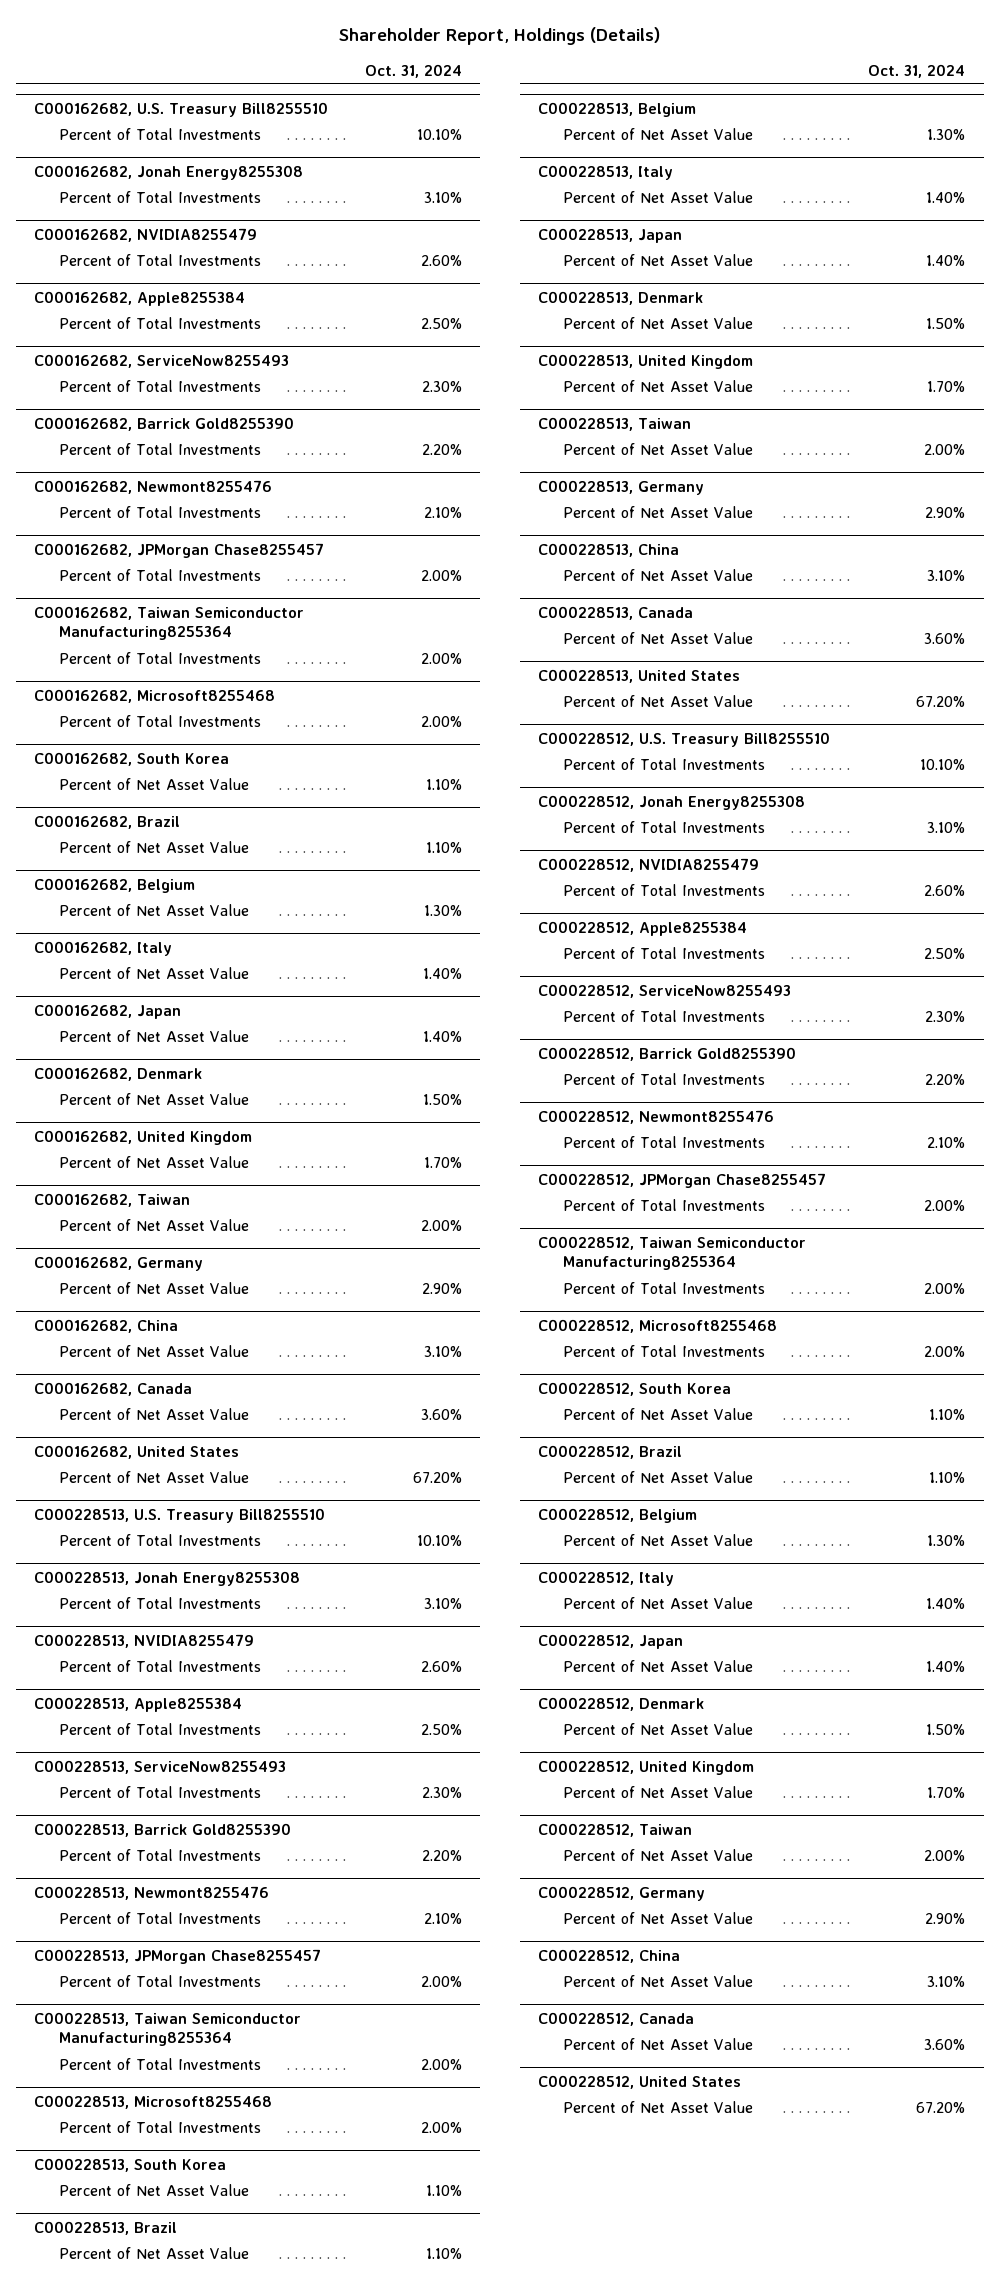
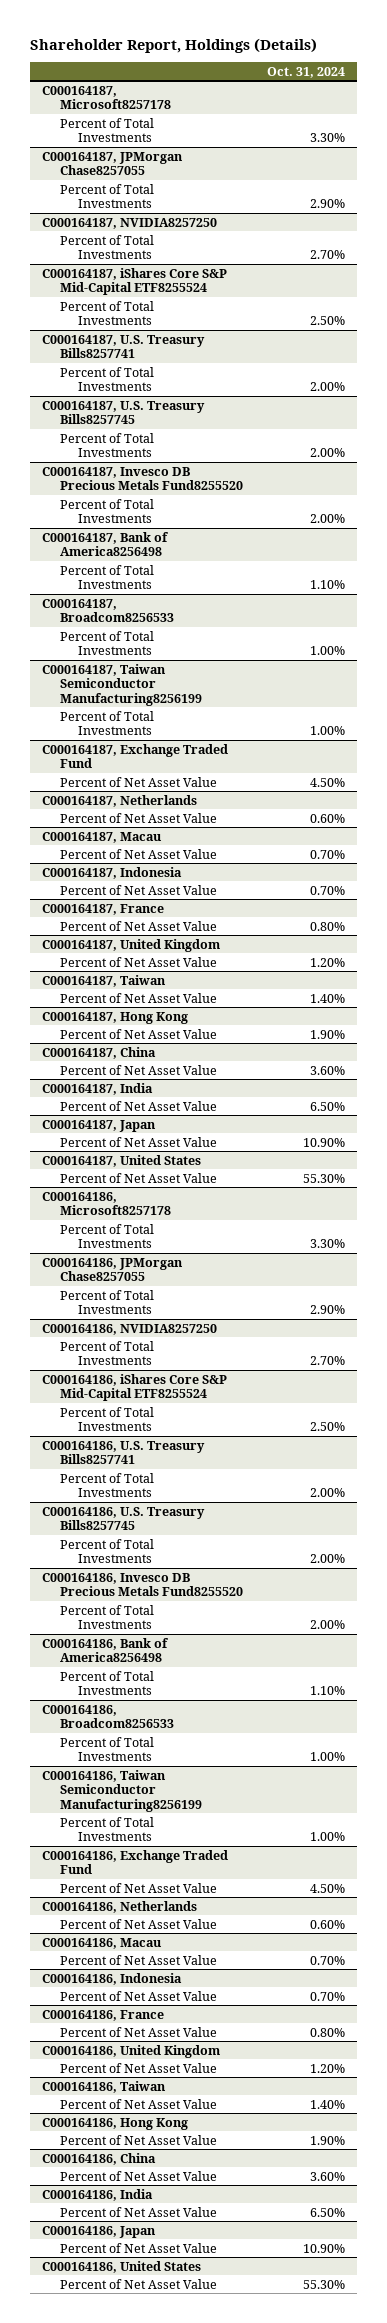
- C000162682, U.S. Treasury Bill8255510
- Percent of Total Investments | 10.10%
- C000162682, Jonah Energy8255308
- Percent of Total Investments | 3.10%
- C000162682, NVIDIA8255479
- Percent of Total Investments | 2.60%
- C000162682, Apple8255384
- Percent of Total Investments | 2.50%
- C000162682, ServiceNow8255493
- Percent of Total Investments | 2.30%
- C000162682, Barrick Gold8255390
- Percent of Total Investments | 2.20%
- C000162682, Newmont8255476
- Percent of Total Investments | 2.10%
- C000162682, JPMorgan Chase8255457
- Percent of Total Investments | 2.00%
- C000162682, Taiwan Semiconductor Manufacturing8255364
- Percent of Total Investments | 2.00%
- C000162682, Microsoft8255468
- Percent of Total Investments | 2.00%
- C000162682, South Korea
- Percent of Net Asset Value | 1.10%
- C000162682, Brazil
- Percent of Net Asset Value | 1.10%
- C000162682, Belgium
- Percent of Net Asset Value | 1.30%
- C000162682, Italy
- Percent of Net Asset Value | 1.40%
- C000162682, Japan
- Percent of Net Asset Value | 1.40%
- C000162682, Denmark
- Percent of Net Asset Value | 1.50%
- C000162682, United Kingdom
- Percent of Net Asset Value | 1.70%
- C000162682, Taiwan
- Percent of Net Asset Value | 2.00%
- C000162682, Germany
- Percent of Net Asset Value | 2.90%
- C000162682, China
- Percent of Net Asset Value | 3.10%
- C000162682, Canada
- Percent of Net Asset Value | 3.60%
- C000162682, United States
- Percent of Net Asset Value | 67.20%
- C000228513, U.S. Treasury Bill8255510
- Percent of Total Investments | 10.10%
- C000228513, Jonah Energy8255308
- Percent of Total Investments | 3.10%
- C000228513, NVIDIA8255479
- Percent of Total Investments | 2.60%
- C000228513, Apple8255384
+ C000164187, Microsoft8257178
+ Percent of Total Investments | 3.30%
+ C000164187, JPMorgan Chase8257055
+ Percent of Total Investments | 2.90%
+ C000164187, NVIDIA8257250
+ Percent of Total Investments | 2.70%
+ C000164187, iShares Core S&P Mid-Capital ETF8255524
- C000228513, ServiceNow8255493
- Percent of Total Investments | 2.30%
- C000228513, Barrick Gold8255390
- Percent of Total Investments | 2.20%
- C000228513, Newmont8255476
- Percent of Total Investments | 2.10%
- C000228513, JPMorgan Chase8255457
+ C000164187, U.S. Treasury Bills8257741
- C000228513, Taiwan Semiconductor Manufacturing8255364
+ C000164187, U.S. Treasury Bills8257745
- C000228513, Microsoft8255468
+ C000164187, Invesco DB Precious Metals Fund8255520
- C000228513, South Korea
- Percent of Net Asset Value | 1.10%
- C000228513, Brazil
- Percent of Net Asset Value | 1.10%
- C000228513, Belgium
- Percent of Net Asset Value | 1.30%
- C000228513, Italy
- Percent of Net Asset Value | 1.40%
- C000228513, Japan
+ C000164187, Bank of America8256498
+ Percent of Total Investments | 1.10%
+ C000164187, Broadcom8256533
+ Percent of Total Investments | 1.00%
+ C000164187, Taiwan Semiconductor Manufacturing8256199
+ Percent of Total Investments | 1.00%
+ C000164187, Exchange Traded Fund
+ Percent of Net Asset Value | 4.50%
+ C000164187, Netherlands
+ Percent of Net Asset Value | 0.60%
+ C000164187, Macau
+ Percent of Net Asset Value | 0.70%
+ C000164187, Indonesia
+ Percent of Net Asset Value | 0.70%
+ C000164187, France
+ Percent of Net Asset Value | 0.80%
+ C000164187, United Kingdom
+ Percent of Net Asset Value | 1.20%
+ C000164187, Taiwan
- C000228513, Denmark
- Percent of Net Asset Value | 1.50%
- C000228513, United Kingdom
- Percent of Net Asset Value | 1.70%
- C000228513, Taiwan
- Percent of Net Asset Value | 2.00%
- C000228513, Germany
- Percent of Net Asset Value | 2.90%
- C000228513, China
- Percent of Net Asset Value | 3.10%
- C000228513, Canada
+ C000164187, Hong Kong
+ Percent of Net Asset Value | 1.90%
+ C000164187, China
- C000228513, United States
- Percent of Net Asset Value | 67.20%
- C000228512, U.S. Treasury Bill8255510
- Percent of Total Investments | 10.10%
- C000228512, Jonah Energy8255308
- Percent of Total Investments | 3.10%
- C000228512, NVIDIA8255479
- Percent of Total Investments | 2.60%
- C000228512, Apple8255384
+ C000164187, India
+ Percent of Net Asset Value | 6.50%
+ C000164187, Japan
+ Percent of Net Asset Value | 10.90%
+ C000164187, United States
+ Percent of Net Asset Value | 55.30%
+ C000164186, Microsoft8257178
+ Percent of Total Investments | 3.30%
+ C000164186, JPMorgan Chase8257055
+ Percent of Total Investments | 2.90%
+ C000164186, NVIDIA8257250
+ Percent of Total Investments | 2.70%
+ C000164186, iShares Core S&P Mid-Capital ETF8255524
- C000228512, ServiceNow8255493
- Percent of Total Investments | 2.30%
- C000228512, Barrick Gold8255390
- Percent of Total Investments | 2.20%
- C000228512, Newmont8255476
- Percent of Total Investments | 2.10%
- C000228512, JPMorgan Chase8255457
+ C000164186, U.S. Treasury Bills8257741
- C000228512, Taiwan Semiconductor Manufacturing8255364
+ C000164186, U.S. Treasury Bills8257745
- C000228512, Microsoft8255468
+ C000164186, Invesco DB Precious Metals Fund8255520
- C000228512, South Korea
- Percent of Net Asset Value | 1.10%
- C000228512, Brazil
- Percent of Net Asset Value | 1.10%
- C000228512, Belgium
- Percent of Net Asset Value | 1.30%
- C000228512, Italy
- Percent of Net Asset Value | 1.40%
- C000228512, Japan
+ C000164186, Bank of America8256498
+ Percent of Total Investments | 1.10%
+ C000164186, Broadcom8256533
+ Percent of Total Investments | 1.00%
+ C000164186, Taiwan Semiconductor Manufacturing8256199
+ Percent of Total Investments | 1.00%
+ C000164186, Exchange Traded Fund
+ Percent of Net Asset Value | 4.50%
+ C000164186, Netherlands
+ Percent of Net Asset Value | 0.60%
+ C000164186, Macau
+ Percent of Net Asset Value | 0.70%
+ C000164186, Indonesia
+ Percent of Net Asset Value | 0.70%
+ C000164186, France
+ Percent of Net Asset Value | 0.80%
+ C000164186, United Kingdom
+ Percent of Net Asset Value | 1.20%
+ C000164186, Taiwan
- C000228512, Denmark
- Percent of Net Asset Value | 1.50%
- C000228512, United Kingdom
- Percent of Net Asset Value | 1.70%
- C000228512, Taiwan
- Percent of Net Asset Value | 2.00%
- C000228512, Germany
- Percent of Net Asset Value | 2.90%
- C000228512, China
- Percent of Net Asset Value | 3.10%
- C000228512, Canada
+ C000164186, Hong Kong
+ Percent of Net Asset Value | 1.90%
+ C000164186, China
- C000228512, United States
- Percent of Net Asset Value | 67.20%
+ C000164186, India
+ Percent of Net Asset Value | 6.50%
+ C000164186, Japan
+ Percent of Net Asset Value | 10.90%
+ C000164186, United States
+ Percent of Net Asset Value | 55.30%

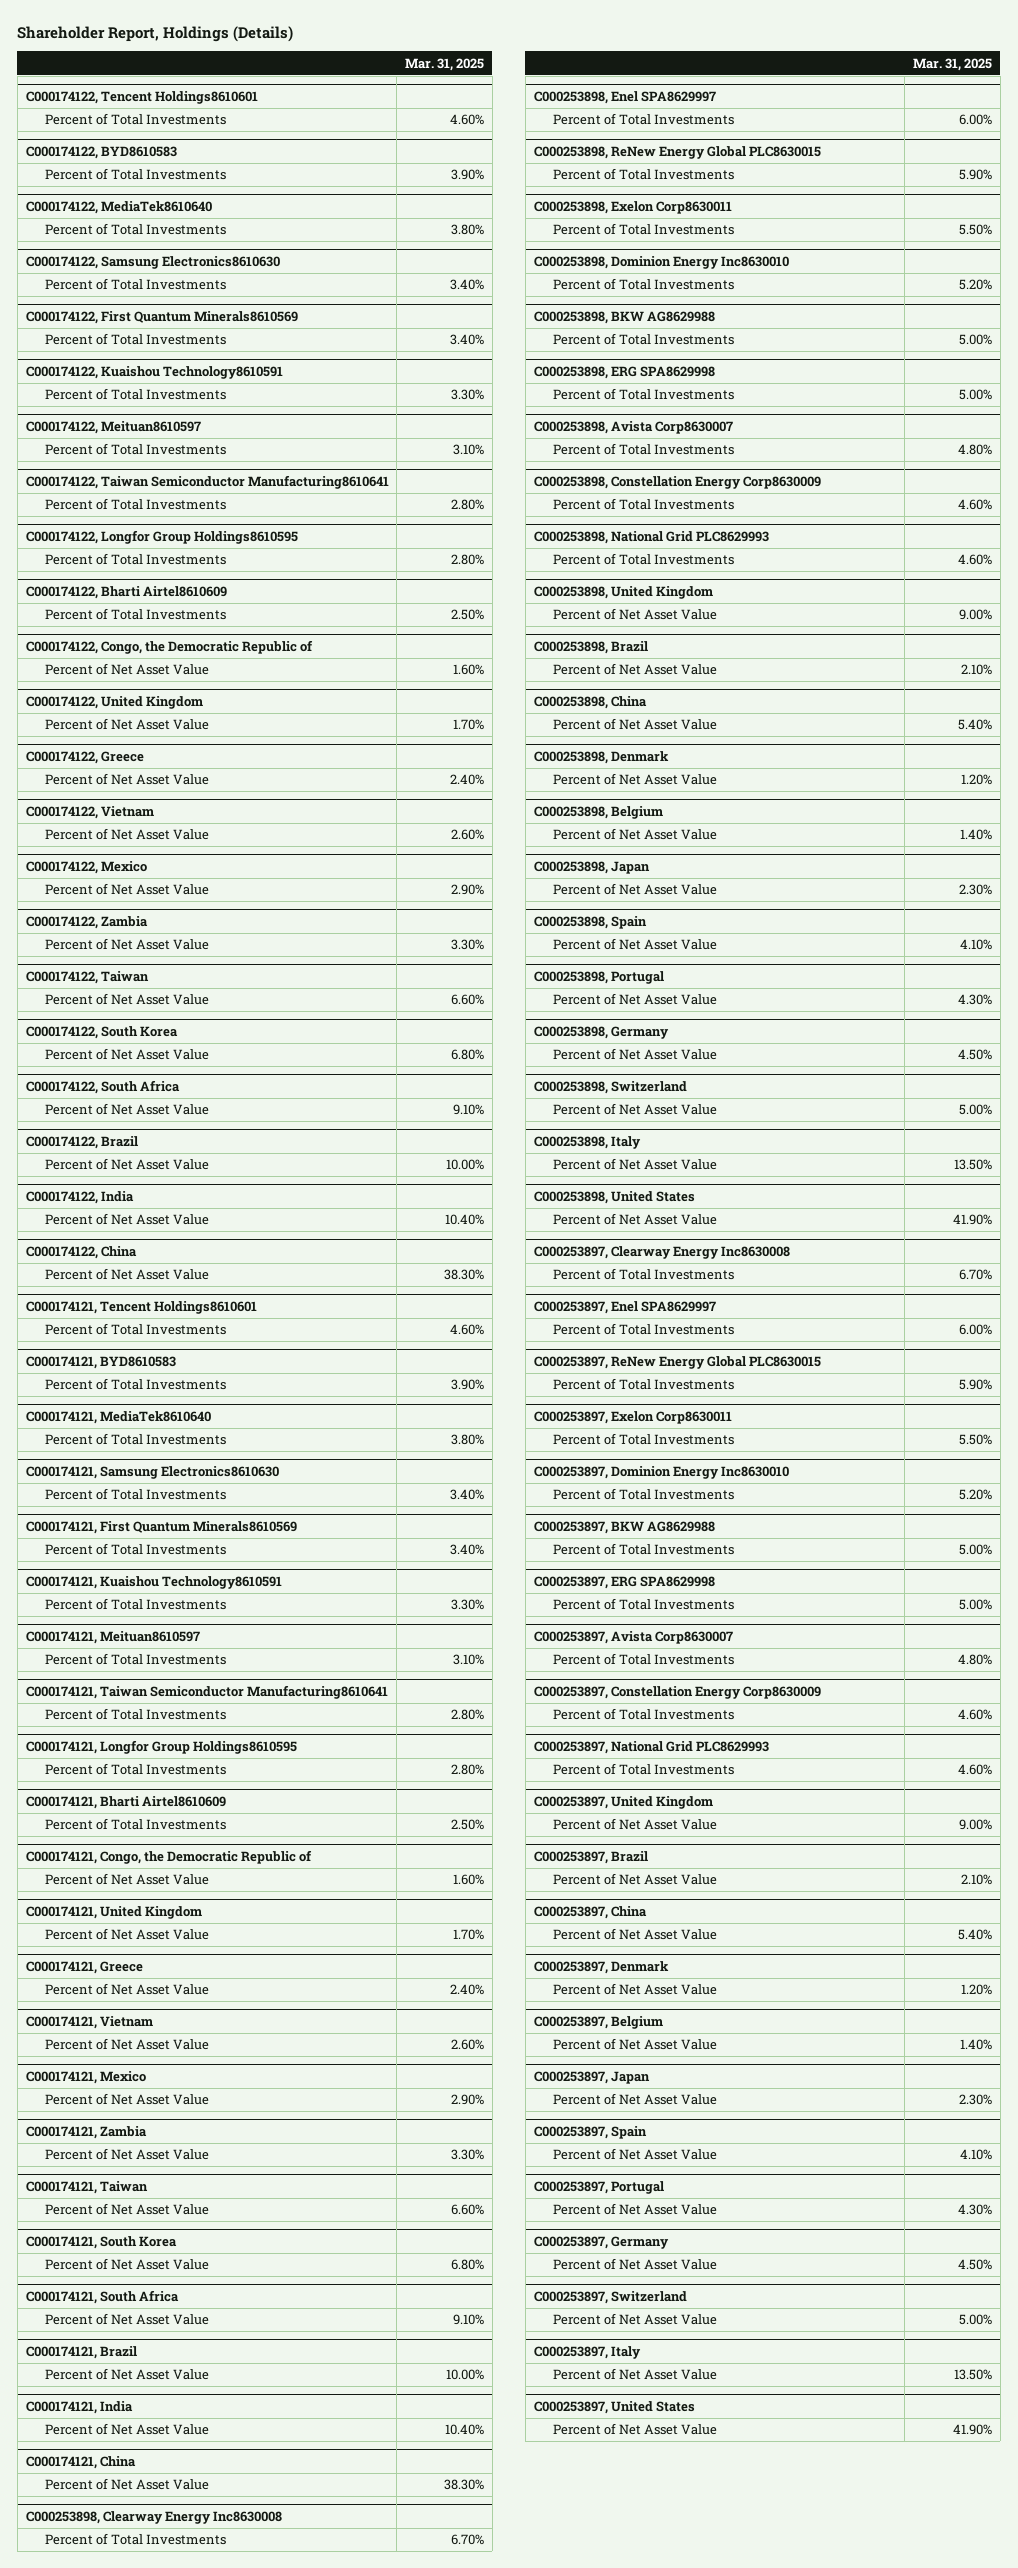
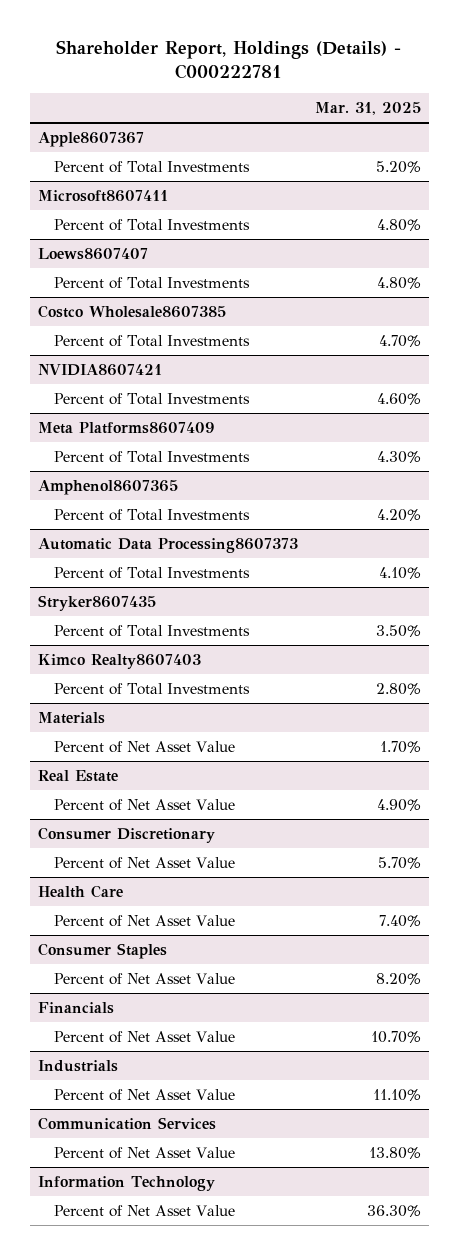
- Shareholder Report, Holdings (Details)
+ Shareholder Report, Holdings (Details) - C000222781
- C000174122, Tencent Holdings8610601
- Percent of Total Investments | 4.60%
- C000174122, BYD8610583
- Percent of Total Investments | 3.90%
- C000174122, MediaTek8610640
- Percent of Total Investments | 3.80%
- C000174122, Samsung Electronics8610630
- Percent of Total Investments | 3.40%
- C000174122, First Quantum Minerals8610569
- Percent of Total Investments | 3.40%
- C000174122, Kuaishou Technology8610591
- Percent of Total Investments | 3.30%
- C000174122, Meituan8610597
- Percent of Total Investments | 3.10%
- C000174122, Taiwan Semiconductor Manufacturing8610641
- Percent of Total Investments | 2.80%
- C000174122, Longfor Group Holdings8610595
- Percent of Total Investments | 2.80%
- C000174122, Bharti Airtel8610609
- Percent of Total Investments | 2.50%
- C000174122, Congo, the Democratic Republic of
- Percent of Net Asset Value | 1.60%
- C000174122, United Kingdom
- Percent of Net Asset Value | 1.70%
- C000174122, Greece
- Percent of Net Asset Value | 2.40%
- C000174122, Vietnam
- Percent of Net Asset Value | 2.60%
- C000174122, Mexico
- Percent of Net Asset Value | 2.90%
- C000174122, Zambia
- Percent of Net Asset Value | 3.30%
- C000174122, Taiwan
- Percent of Net Asset Value | 6.60%
- C000174122, South Korea
- Percent of Net Asset Value | 6.80%
- C000174122, South Africa
- Percent of Net Asset Value | 9.10%
- C000174122, Brazil
- Percent of Net Asset Value | 10.00%
- C000174122, India
- Percent of Net Asset Value | 10.40%
- C000174122, China
- Percent of Net Asset Value | 38.30%
- C000174121, Tencent Holdings8610601
- Percent of Total Investments | 4.60%
- C000174121, BYD8610583
- Percent of Total Investments | 3.90%
- C000174121, MediaTek8610640
- Percent of Total Investments | 3.80%
- C000174121, Samsung Electronics8610630
- Percent of Total Investments | 3.40%
- C000174121, First Quantum Minerals8610569
- Percent of Total Investments | 3.40%
- C000174121, Kuaishou Technology8610591
- Percent of Total Investments | 3.30%
- C000174121, Meituan8610597
- Percent of Total Investments | 3.10%
- C000174121, Taiwan Semiconductor Manufacturing8610641
- Percent of Total Investments | 2.80%
- C000174121, Longfor Group Holdings8610595
- Percent of Total Investments | 2.80%
- C000174121, Bharti Airtel8610609
- Percent of Total Investments | 2.50%
- C000174121, Congo, the Democratic Republic of
- Percent of Net Asset Value | 1.60%
- C000174121, United Kingdom
- Percent of Net Asset Value | 1.70%
- C000174121, Greece
- Percent of Net Asset Value | 2.40%
- C000174121, Vietnam
- Percent of Net Asset Value | 2.60%
- C000174121, Mexico
- Percent of Net Asset Value | 2.90%
- C000174121, Zambia
- Percent of Net Asset Value | 3.30%
- C000174121, Taiwan
- Percent of Net Asset Value | 6.60%
- C000174121, South Korea
- Percent of Net Asset Value | 6.80%
- C000174121, South Africa
- Percent of Net Asset Value | 9.10%
- C000174121, Brazil
- Percent of Net Asset Value | 10.00%
- C000174121, India
- Percent of Net Asset Value | 10.40%
- C000174121, China
- Percent of Net Asset Value | 38.30%
- C000253898, Clearway Energy Inc8630008
- Percent of Total Investments | 6.70%
- C000253898, Enel SPA8629997
- Percent of Total Investments | 6.00%
- C000253898, ReNew Energy Global PLC8630015
- Percent of Total Investments | 5.90%
- C000253898, Exelon Corp8630011
- Percent of Total Investments | 5.50%
- C000253898, Dominion Energy Inc8630010
+ Apple8607367
- C000253898, BKW AG8629988
- Percent of Total Investments | 5.00%
- C000253898, ERG SPA8629998
- Percent of Total Investments | 5.00%
- C000253898, Avista Corp8630007
+ Microsoft8607411
- C000253898, Constellation Energy Corp8630009
- Percent of Total Investments | 4.60%
- C000253898, National Grid PLC8629993
- Percent of Total Investments | 4.60%
- C000253898, United Kingdom
- Percent of Net Asset Value | 9.00%
- C000253898, Brazil
- Percent of Net Asset Value | 2.10%
- C000253898, China
- Percent of Net Asset Value | 5.40%
- C000253898, Denmark
- Percent of Net Asset Value | 1.20%
- C000253898, Belgium
- Percent of Net Asset Value | 1.40%
- C000253898, Japan
- Percent of Net Asset Value | 2.30%
- C000253898, Spain
- Percent of Net Asset Value | 4.10%
- C000253898, Portugal
- Percent of Net Asset Value | 4.30%
- C000253898, Germany
- Percent of Net Asset Value | 4.50%
- C000253898, Switzerland
- Percent of Net Asset Value | 5.00%
- C000253898, Italy
- Percent of Net Asset Value | 13.50%
- C000253898, United States
- Percent of Net Asset Value | 41.90%
- C000253897, Clearway Energy Inc8630008
- Percent of Total Investments | 6.70%
- C000253897, Enel SPA8629997
- Percent of Total Investments | 6.00%
- C000253897, ReNew Energy Global PLC8630015
- Percent of Total Investments | 5.90%
- C000253897, Exelon Corp8630011
- Percent of Total Investments | 5.50%
- C000253897, Dominion Energy Inc8630010
- Percent of Total Investments | 5.20%
- C000253897, BKW AG8629988
- Percent of Total Investments | 5.00%
- C000253897, ERG SPA8629998
- Percent of Total Investments | 5.00%
- C000253897, Avista Corp8630007
+ Loews8607407
- C000253897, Constellation Energy Corp8630009
- Percent of Total Investments | 4.60%
- C000253897, National Grid PLC8629993
+ Costco Wholesale8607385
+ Percent of Total Investments | 4.70%
+ NVIDIA8607421
- C000253897, United Kingdom
- Percent of Net Asset Value | 9.00%
- C000253897, Brazil
- Percent of Net Asset Value | 2.10%
- C000253897, China
- Percent of Net Asset Value | 5.40%
- C000253897, Denmark
- Percent of Net Asset Value | 1.20%
- C000253897, Belgium
- Percent of Net Asset Value | 1.40%
- C000253897, Japan
- Percent of Net Asset Value | 2.30%
- C000253897, Spain
- Percent of Net Asset Value | 4.10%
- C000253897, Portugal
- Percent of Net Asset Value | 4.30%
- C000253897, Germany
- Percent of Net Asset Value | 4.50%
- C000253897, Switzerland
- Percent of Net Asset Value | 5.00%
- C000253897, Italy
- Percent of Net Asset Value | 13.50%
- C000253897, United States
- Percent of Net Asset Value | 41.90%
+ Meta Platforms8607409
+ Percent of Total Investments | 4.30%
+ Amphenol8607365
+ Percent of Total Investments | 4.20%
+ Automatic Data Processing8607373
+ Percent of Total Investments | 4.10%
+ Stryker8607435
+ Percent of Total Investments | 3.50%
+ Kimco Realty8607403
+ Percent of Total Investments | 2.80%
+ Materials
+ Percent of Net Asset Value | 1.70%
+ Real Estate
+ Percent of Net Asset Value | 4.90%
+ Consumer Discretionary
+ Percent of Net Asset Value | 5.70%
+ Health Care
+ Percent of Net Asset Value | 7.40%
+ Consumer Staples
+ Percent of Net Asset Value | 8.20%
+ Financials
+ Percent of Net Asset Value | 10.70%
+ Industrials
+ Percent of Net Asset Value | 11.10%
+ Communication Services
+ Percent of Net Asset Value | 13.80%
+ Information Technology
+ Percent of Net Asset Value | 36.30%

